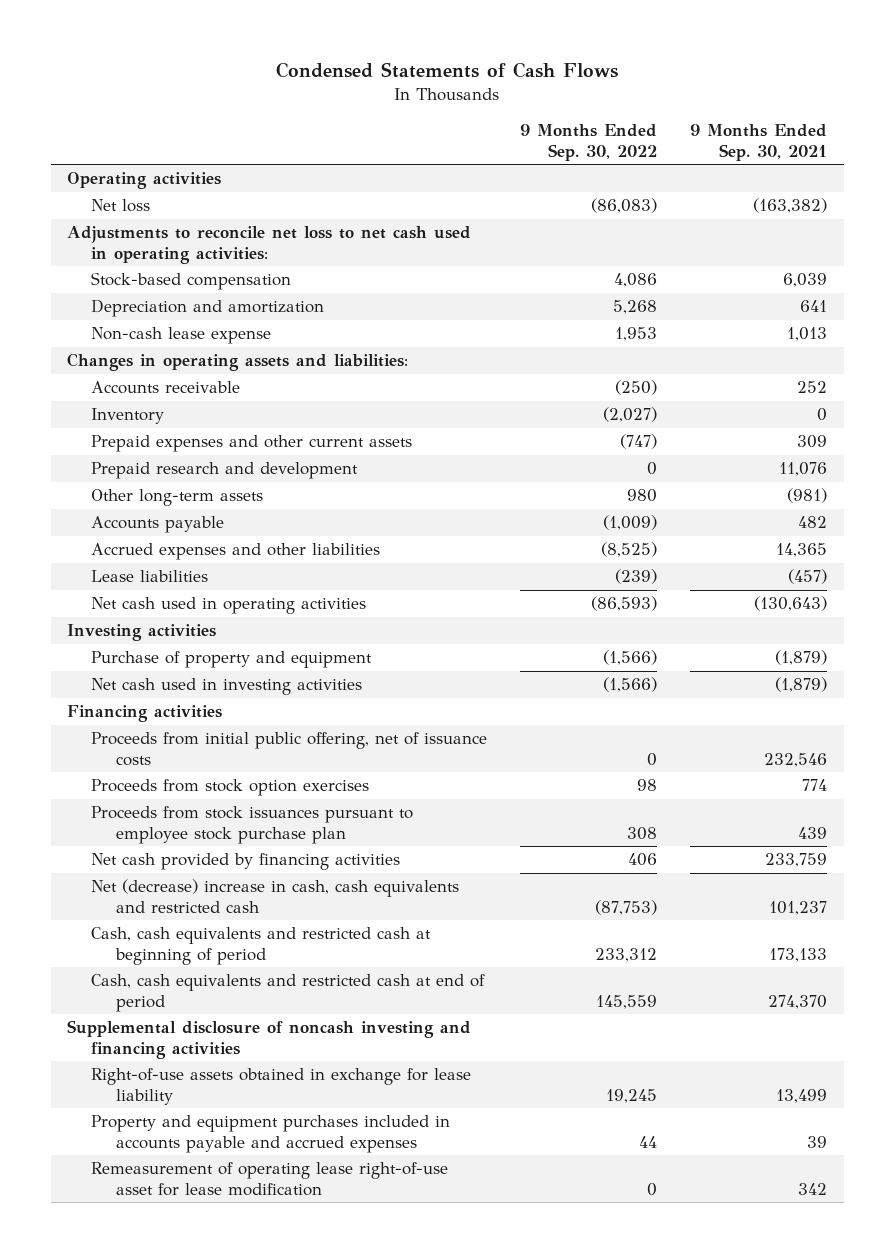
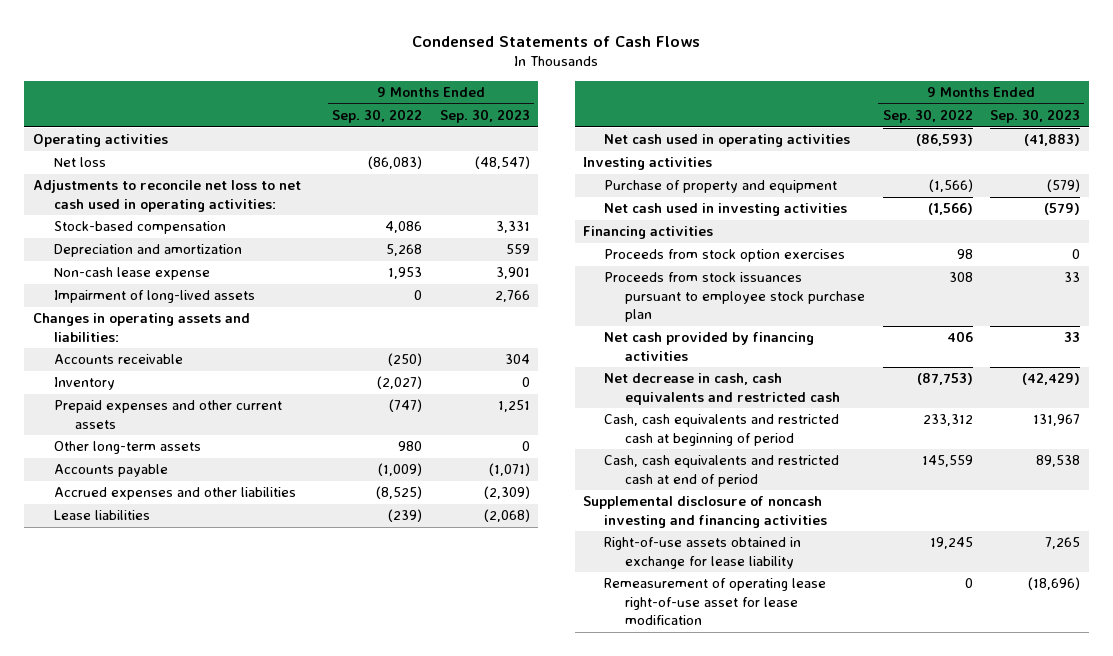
- | 9 Months Ended Sep. 30, 2022 | 9 Months Ended Sep. 30, 2021
+ | 9 Months Ended Sep. 30, 2022 | 9 Months Ended Sep. 30, 2023
+ Impairment of long-lived assets | 0 | 2,766
- Prepaid research and development | 0 | 11,076
- Proceeds from initial public offering, net of issuance costs | 0 | 232,546
- Net (decrease) increase in cash, cash equivalents and restricted cash | (87,753) | 101,237
+ Net decrease in cash, cash equivalents and restricted cash | (87,753) | (42,429)
- Property and equipment purchases included in accounts payable and accrued expenses | 44 | 39

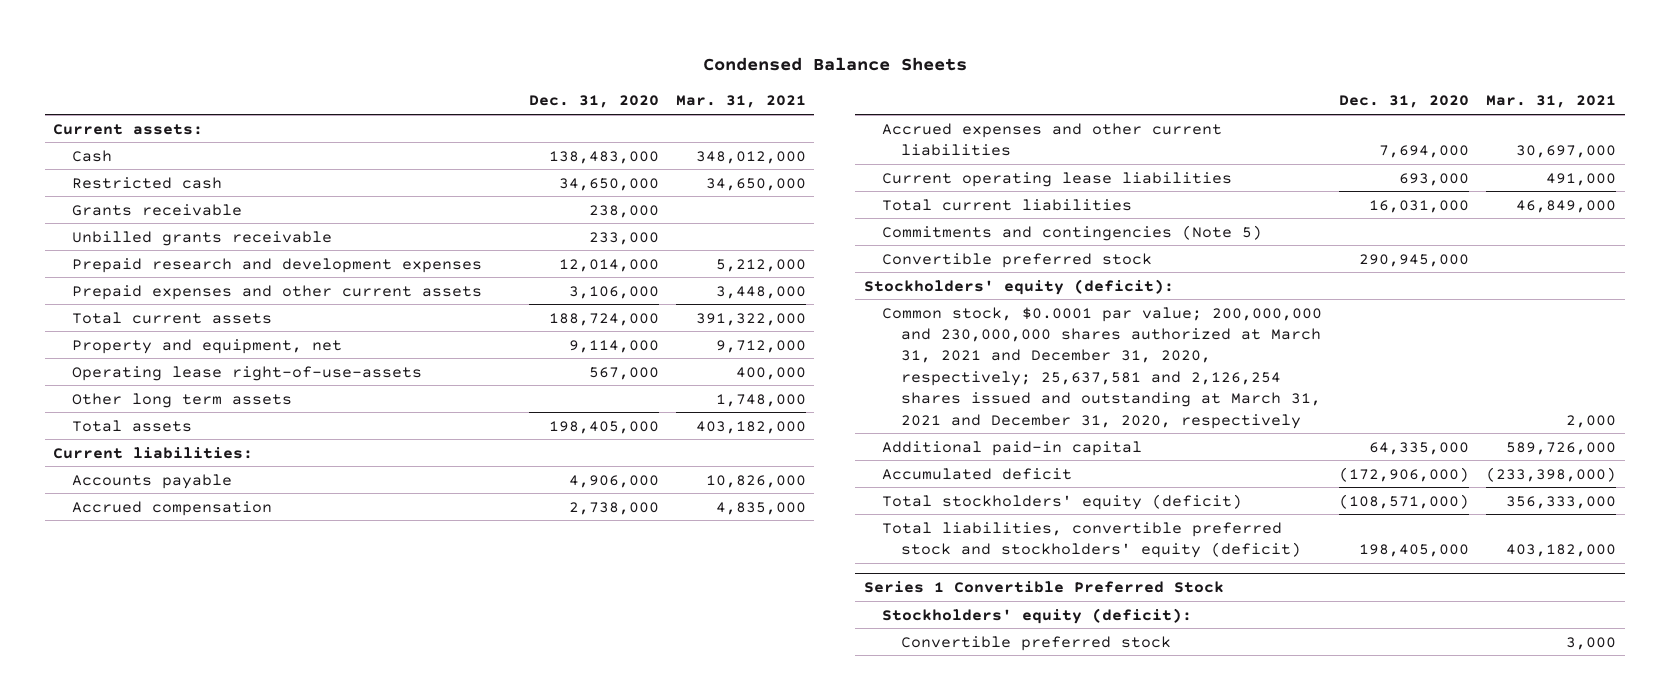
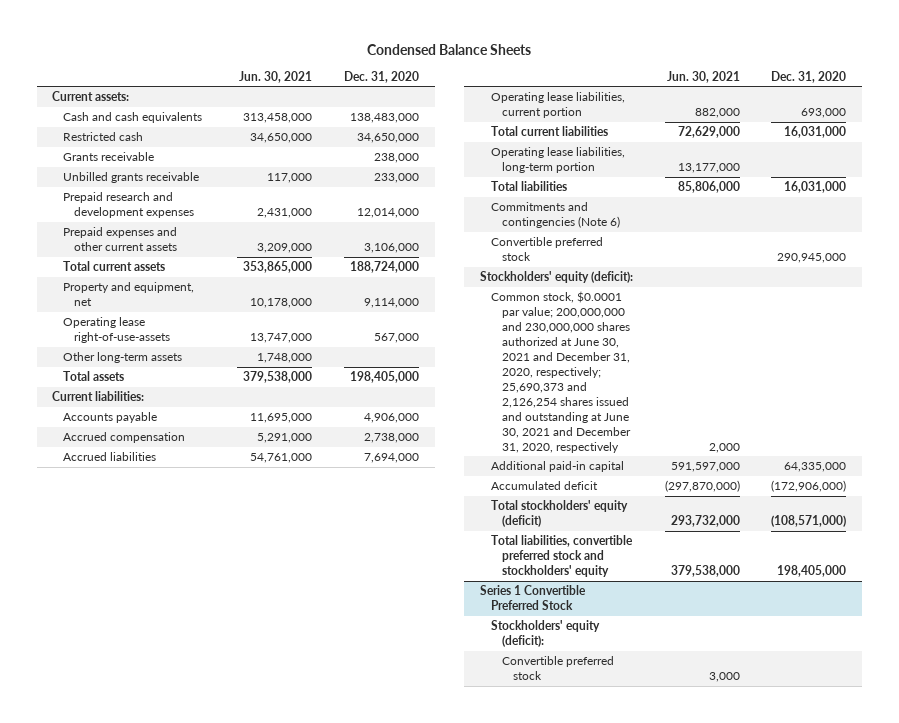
- | Dec. 31, 2020 | Mar. 31, 2021
+ | Jun. 30, 2021 | Dec. 31, 2020
- Cash | 138,483,000 | 348,012,000
+ Cash and cash equivalents | 313,458,000 | 138,483,000
- Other long term assets | | 1,748,000
+ Other long-term assets | 1,748,000 |
- Accrued expenses and other current liabilities | 7,694,000 | 30,697,000
- Current operating lease liabilities | 693,000 | 491,000
+ Accrued liabilities | 54,761,000 | 7,694,000
+ Operating lease liabilities, current portion | 882,000 | 693,000
- Commitments and contingencies (Note 5)
+ Operating lease liabilities, long-term portion | 13,177,000 |
+ Total liabilities | 85,806,000 | 16,031,000
+ Commitments and contingencies (Note 6)
- Common stock, $0.0001 par value; 200,000,000 and 230,000,000 shares authorized at March 31, 2021 and December 31, 2020, respectively; 25,637,581 and 2,126,254 shares issued and outstanding at March 31, 2021 and December 31, 2020, respectively | | 2,000
+ Common stock, $0.0001 par value; 200,000,000 and 230,000,000 shares authorized at June 30, 2021 and December 31, 2020, respectively; 25,690,373 and 2,126,254 shares issued and outstanding at June 30, 2021 and December 31, 2020, respectively | 2,000 |
- Total liabilities, convertible preferred stock and stockholders' equity (deficit) | 198,405,000 | 403,182,000
+ Total liabilities, convertible preferred stock and stockholders' equity | 379,538,000 | 198,405,000

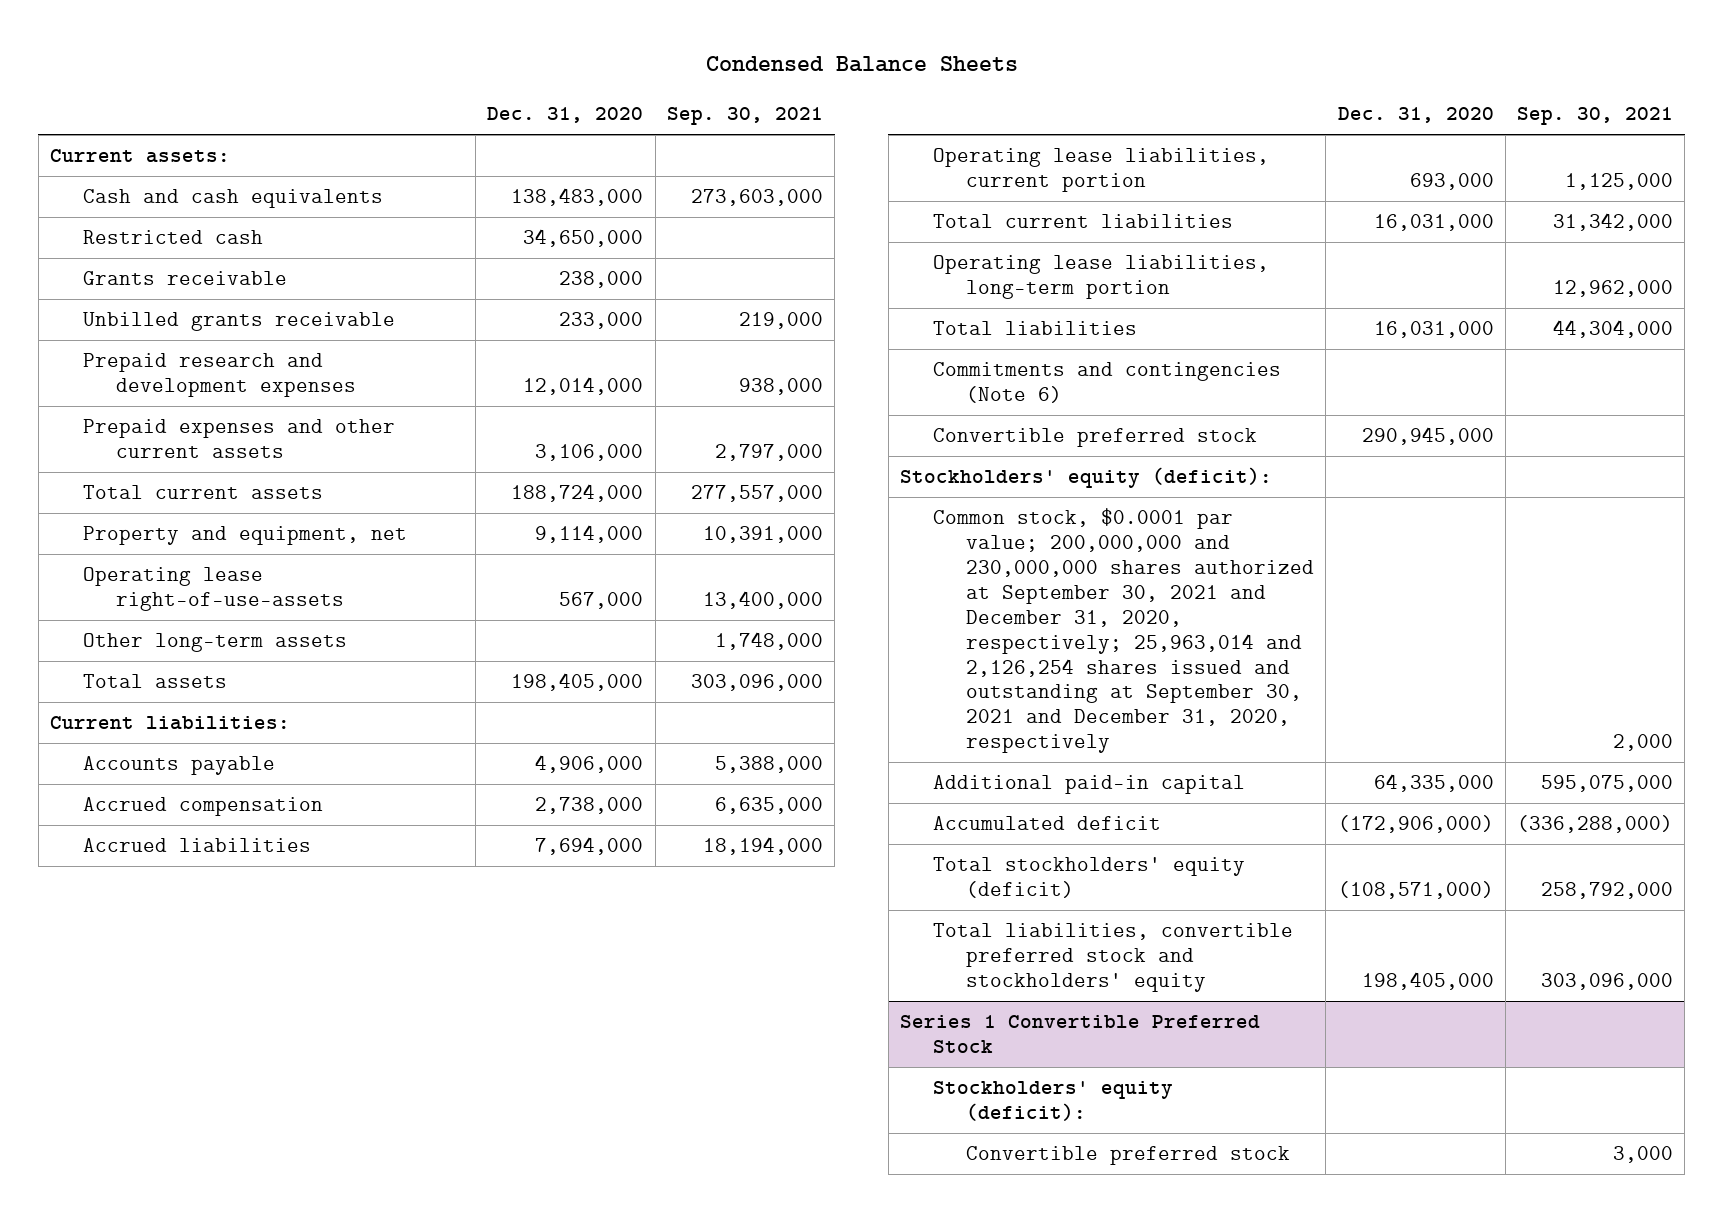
- | Jun. 30, 2021 | Dec. 31, 2020
+ | Dec. 31, 2020 | Sep. 30, 2021
- Common stock, $0.0001 par value; 200,000,000 and 230,000,000 shares authorized at June 30, 2021 and December 31, 2020, respectively; 25,690,373 and 2,126,254 shares issued and outstanding at June 30, 2021 and December 31, 2020, respectively | 2,000 |
+ Common stock, $0.0001 par value; 200,000,000 and 230,000,000 shares authorized at September 30, 2021 and December 31, 2020, respectively; 25,963,014 and 2,126,254 shares issued and outstanding at September 30, 2021 and December 31, 2020, respectively | | 2,000

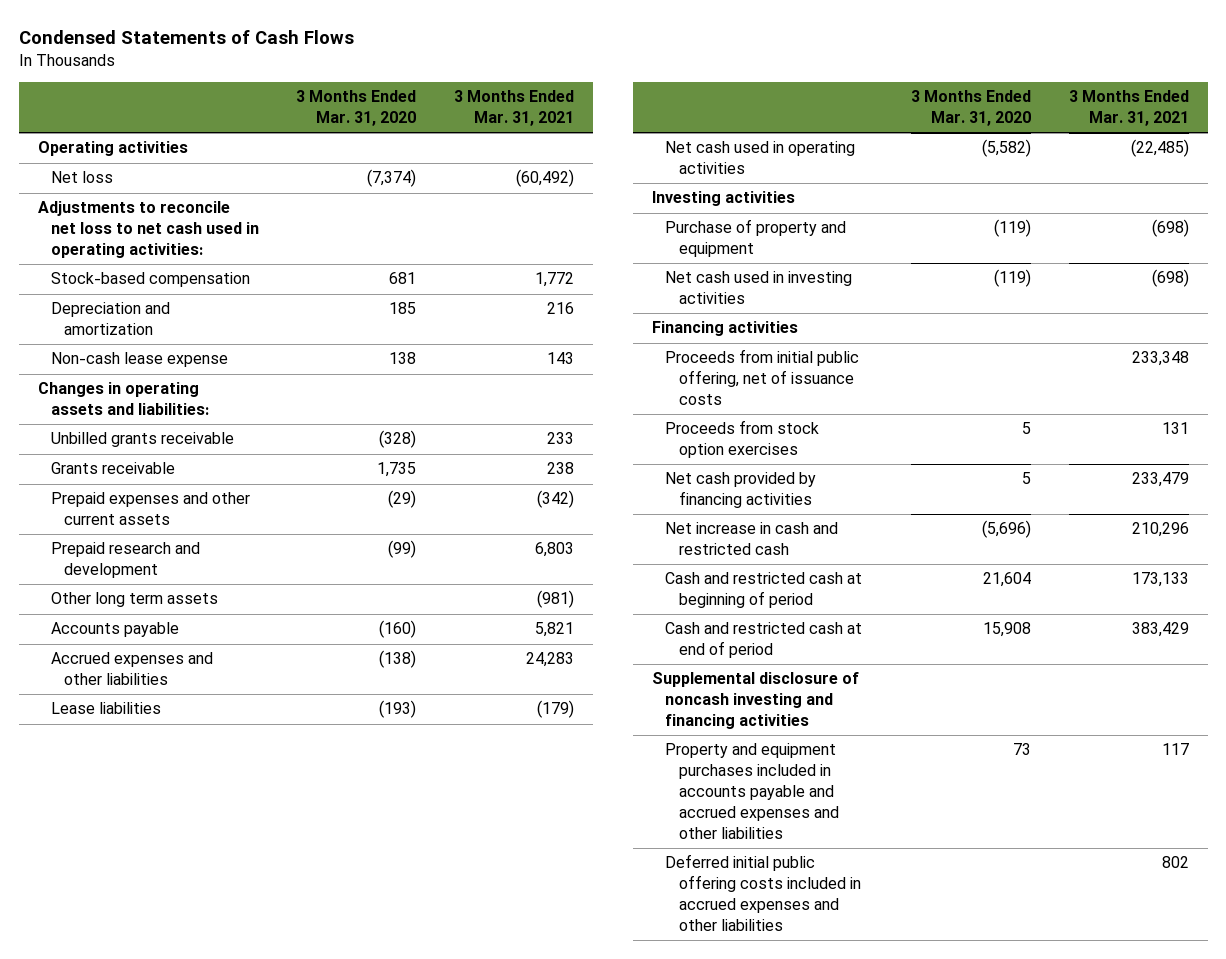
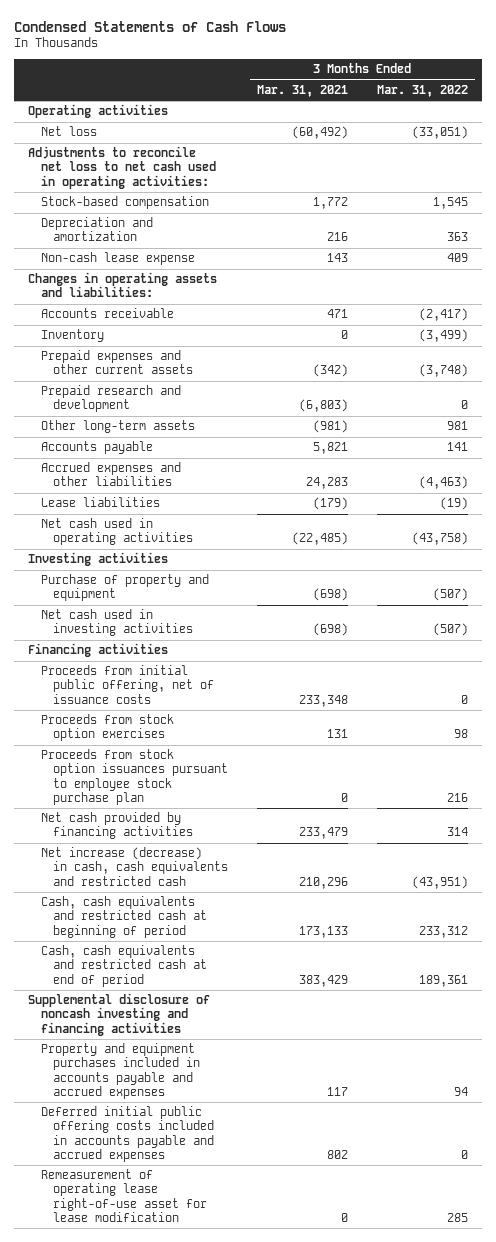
- | 3 Months Ended Mar. 31, 2020 | 3 Months Ended Mar. 31, 2021
+ | 3 Months Ended Mar. 31, 2021 | 3 Months Ended Mar. 31, 2022
- Unbilled grants receivable | (328) | 233
- Grants receivable | 1,735 | 238
+ Accounts receivable | 471 | (2,417)
+ Inventory | 0 | (3,499)
- Prepaid research and development | (99) | 6,803
- Other long term assets | | (981)
+ Prepaid research and development | (6,803) | 0
+ Other long-term assets | (981) | 981
+ Proceeds from stock option issuances pursuant to employee stock purchase plan | 0 | 216
- Net increase in cash and restricted cash | (5,696) | 210,296
- Cash and restricted cash at beginning of period | 21,604 | 173,133
- Cash and restricted cash at end of period | 15,908 | 383,429
+ Net increase (decrease) in cash, cash equivalents and restricted cash | 210,296 | (43,951)
+ Cash, cash equivalents and restricted cash at beginning of period | 173,133 | 233,312
+ Cash, cash equivalents and restricted cash at end of period | 383,429 | 189,361
- Property and equipment purchases included in accounts payable and accrued expenses and other liabilities | 73 | 117
- Deferred initial public offering costs included in accrued expenses and other liabilities | | 802
+ Property and equipment purchases included in accounts payable and accrued expenses | 117 | 94
+ Deferred initial public offering costs included in accounts payable and accrued expenses | 802 | 0
+ Remeasurement of operating lease right-of-use asset for lease modification | 0 | 285

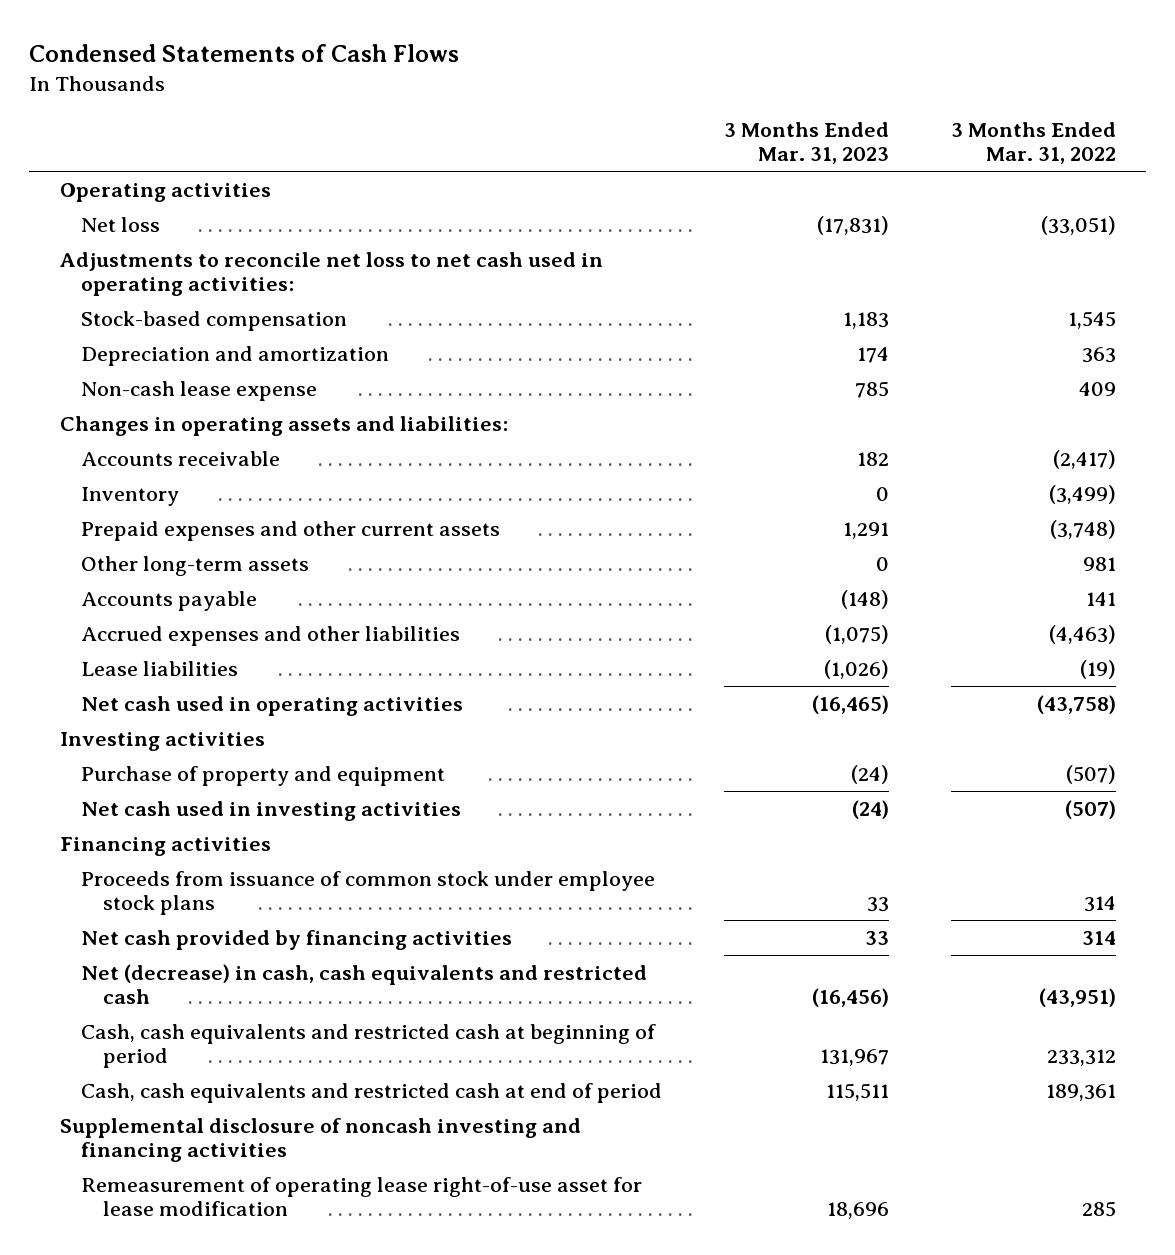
- | 3 Months Ended Mar. 31, 2021 | 3 Months Ended Mar. 31, 2022
+ | 3 Months Ended Mar. 31, 2023 | 3 Months Ended Mar. 31, 2022
- Prepaid research and development | (6,803) | 0
- Proceeds from initial public offering, net of issuance costs | 233,348 | 0
- Proceeds from stock option exercises | 131 | 98
- Proceeds from stock option issuances pursuant to employee stock purchase plan | 0 | 216
+ Proceeds from issuance of common stock under employee stock plans | 33 | 314
- Net increase (decrease) in cash, cash equivalents and restricted cash | 210,296 | (43,951)
+ Net (decrease) in cash, cash equivalents and restricted cash | (16,456) | (43,951)
- Property and equipment purchases included in accounts payable and accrued expenses | 117 | 94
- Deferred initial public offering costs included in accounts payable and accrued expenses | 802 | 0

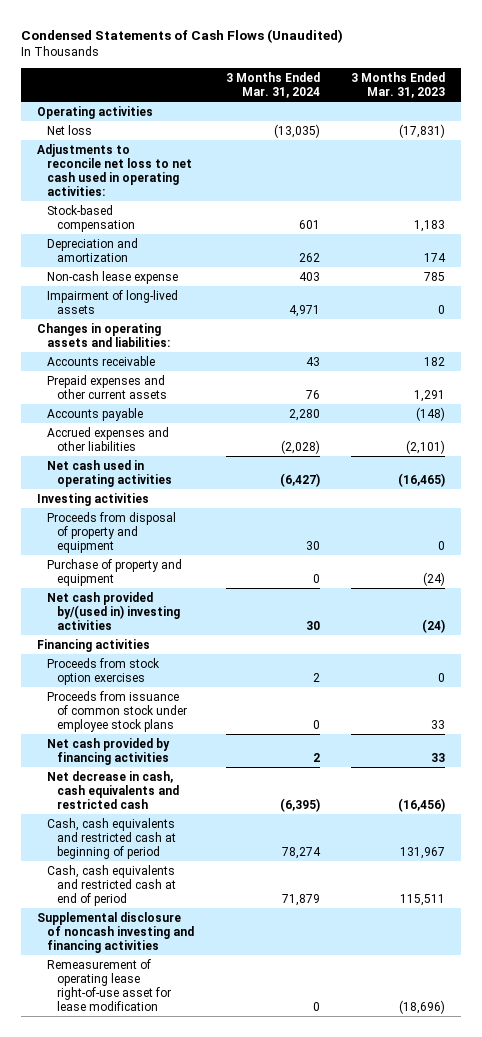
- Condensed Statements of Cash Flows
+ Condensed Statements of Cash Flows (Unaudited)
- | 3 Months Ended Mar. 31, 2023 | 3 Months Ended Mar. 31, 2022
+ | 3 Months Ended Mar. 31, 2024 | 3 Months Ended Mar. 31, 2023
+ Impairment of long-lived assets | 4,971 | 0
- Inventory | 0 | (3,499)
- Other long-term assets | 0 | 981
- Accrued expenses and other liabilities | (1,075) | (4,463)
- Lease liabilities | (1,026) | (19)
+ Accrued expenses and other liabilities | (2,028) | (2,101)
+ Proceeds from disposal of property and equipment | 30 | 0
- Net cash used in investing activities | (24) | (507)
+ Net cash provided by/(used in) investing activities | 30 | (24)
+ Proceeds from stock option exercises | 2 | 0
- Net (decrease) in cash, cash equivalents and restricted cash | (16,456) | (43,951)
+ Net decrease in cash, cash equivalents and restricted cash | (6,395) | (16,456)
- Remeasurement of operating lease right-of-use asset for lease modification | 18,696 | 285
+ Remeasurement of operating lease right-of-use asset for lease modification | 0 | (18,696)

